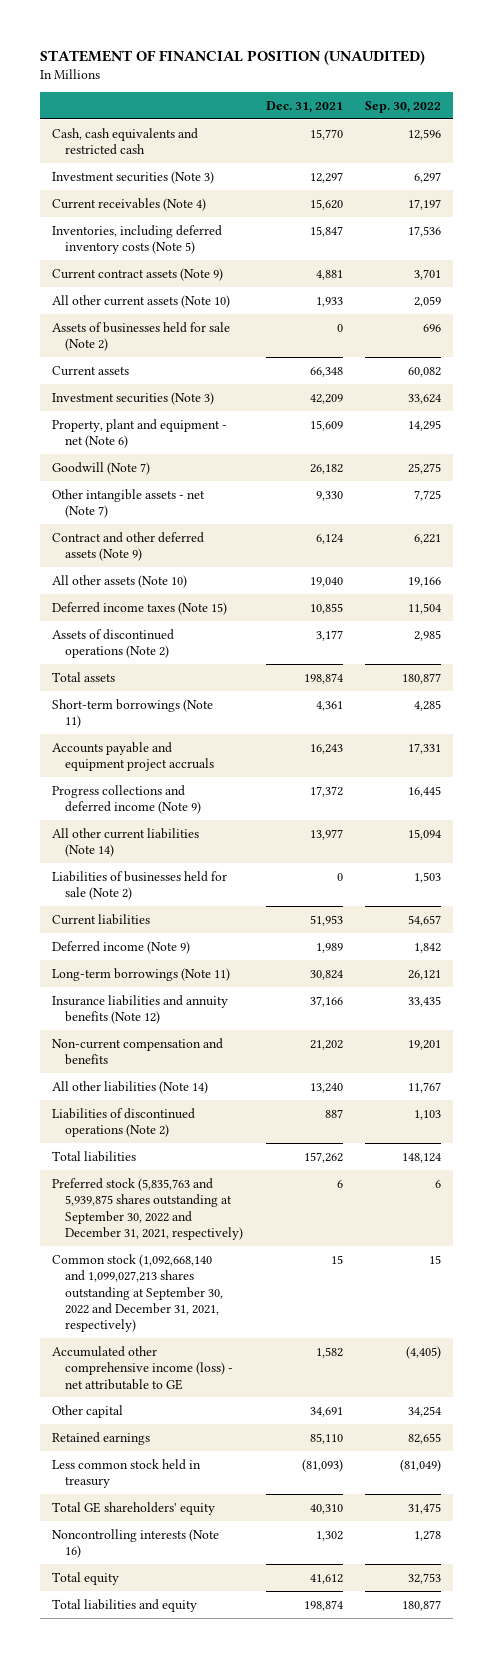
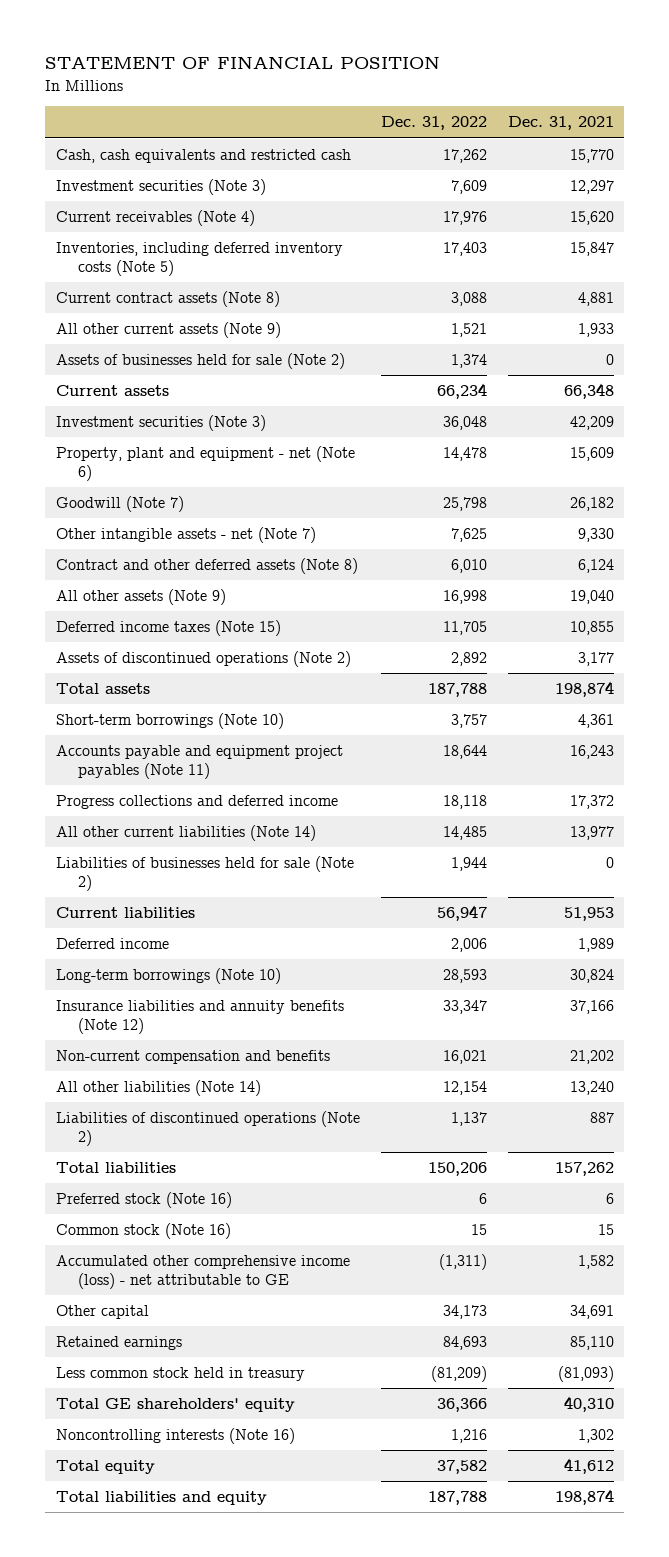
- STATEMENT OF FINANCIAL POSITION (UNAUDITED)
+ STATEMENT OF FINANCIAL POSITION
- | Dec. 31, 2021 | Sep. 30, 2022
+ | Dec. 31, 2022 | Dec. 31, 2021
- Current contract assets (Note 9) | 4,881 | 3,701
- All other current assets (Note 10) | 1,933 | 2,059
+ Current contract assets (Note 8) | 3,088 | 4,881
+ All other current assets (Note 9) | 1,521 | 1,933
- Contract and other deferred assets (Note 9) | 6,124 | 6,221
- All other assets (Note 10) | 19,040 | 19,166
+ Contract and other deferred assets (Note 8) | 6,010 | 6,124
+ All other assets (Note 9) | 16,998 | 19,040
- Short-term borrowings (Note 11) | 4,361 | 4,285
- Accounts payable and equipment project accruals | 16,243 | 17,331
- Progress collections and deferred income (Note 9) | 17,372 | 16,445
+ Short-term borrowings (Note 10) | 3,757 | 4,361
+ Accounts payable and equipment project payables (Note 11) | 18,644 | 16,243
+ Progress collections and deferred income | 18,118 | 17,372
- Deferred income (Note 9) | 1,989 | 1,842
- Long-term borrowings (Note 11) | 30,824 | 26,121
+ Deferred income | 2,006 | 1,989
+ Long-term borrowings (Note 10) | 28,593 | 30,824
- Preferred stock (5,835,763 and 5,939,875 shares outstanding at September 30, 2022 and December 31, 2021, respectively) | 6 | 6
- Common stock (1,092,668,140 and 1,099,027,213 shares outstanding at September 30, 2022 and December 31, 2021, respectively) | 15 | 15
+ Preferred stock (Note 16) | 6 | 6
+ Common stock (Note 16) | 15 | 15

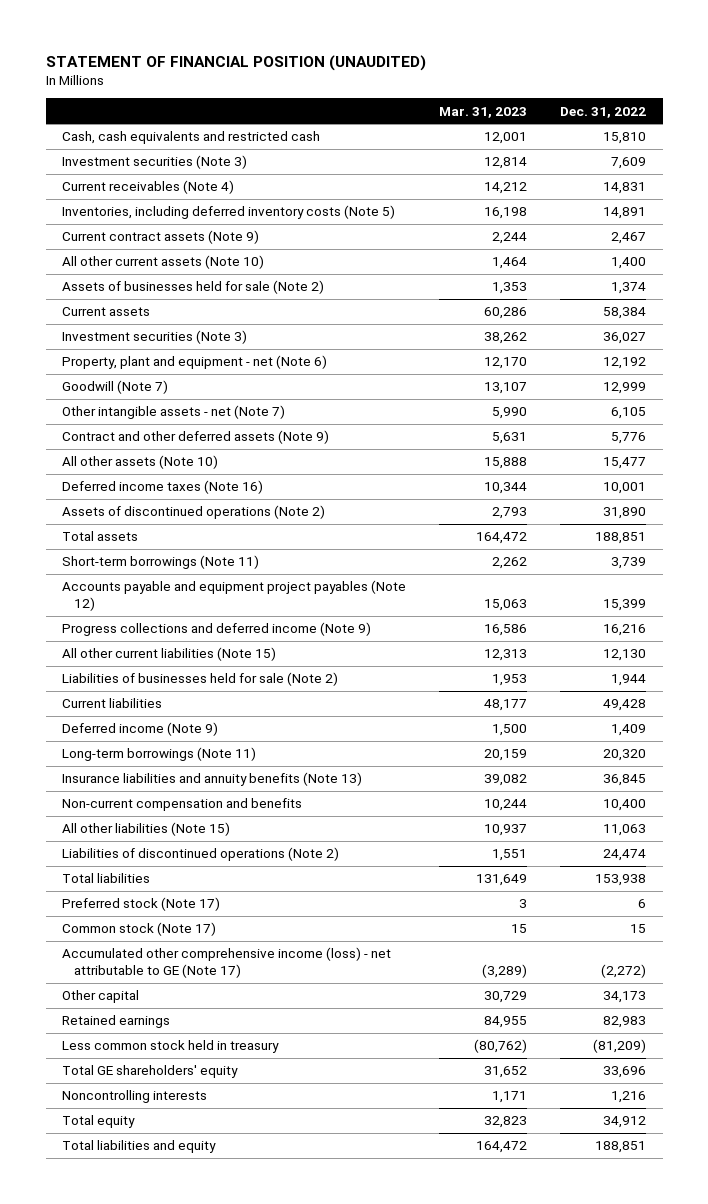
- STATEMENT OF FINANCIAL POSITION
+ STATEMENT OF FINANCIAL POSITION (UNAUDITED)
- | Dec. 31, 2022 | Dec. 31, 2021
+ | Mar. 31, 2023 | Dec. 31, 2022
- Cash, cash equivalents and restricted cash | 17,262 | 15,770
+ Cash, cash equivalents and restricted cash | 12,001 | 15,810
- Current receivables (Note 4) | 17,976 | 15,620
- Inventories, including deferred inventory costs (Note 5) | 17,403 | 15,847
- Current contract assets (Note 8) | 3,088 | 4,881
- All other current assets (Note 9) | 1,521 | 1,933
+ Current receivables (Note 4) | 14,212 | 14,831
+ Inventories, including deferred inventory costs (Note 5) | 16,198 | 14,891
+ Current contract assets (Note 9) | 2,244 | 2,467
+ All other current assets (Note 10) | 1,464 | 1,400
- Current assets | 66,234 | 66,348
- Investment securities (Note 3) | 36,048 | 42,209
- Property, plant and equipment - net (Note 6) | 14,478 | 15,609
- Goodwill (Note 7) | 25,798 | 26,182
- Other intangible assets - net (Note 7) | 7,625 | 9,330
- Contract and other deferred assets (Note 8) | 6,010 | 6,124
- All other assets (Note 9) | 16,998 | 19,040
- Deferred income taxes (Note 15) | 11,705 | 10,855
- Assets of discontinued operations (Note 2) | 2,892 | 3,177
- Total assets | 187,788 | 198,874
- Short-term borrowings (Note 10) | 3,757 | 4,361
- Accounts payable and equipment project payables (Note 11) | 18,644 | 16,243
- Progress collections and deferred income | 18,118 | 17,372
- All other current liabilities (Note 14) | 14,485 | 13,977
+ Current assets | 60,286 | 58,384
+ Investment securities (Note 3) | 38,262 | 36,027
+ Property, plant and equipment - net (Note 6) | 12,170 | 12,192
+ Goodwill (Note 7) | 13,107 | 12,999
+ Other intangible assets - net (Note 7) | 5,990 | 6,105
+ Contract and other deferred assets (Note 9) | 5,631 | 5,776
+ All other assets (Note 10) | 15,888 | 15,477
+ Deferred income taxes (Note 16) | 10,344 | 10,001
+ Assets of discontinued operations (Note 2) | 2,793 | 31,890
+ Total assets | 164,472 | 188,851
+ Short-term borrowings (Note 11) | 2,262 | 3,739
+ Accounts payable and equipment project payables (Note 12) | 15,063 | 15,399
+ Progress collections and deferred income (Note 9) | 16,586 | 16,216
+ All other current liabilities (Note 15) | 12,313 | 12,130
- Current liabilities | 56,947 | 51,953
- Deferred income | 2,006 | 1,989
- Long-term borrowings (Note 10) | 28,593 | 30,824
- Insurance liabilities and annuity benefits (Note 12) | 33,347 | 37,166
- Non-current compensation and benefits | 16,021 | 21,202
- All other liabilities (Note 14) | 12,154 | 13,240
- Liabilities of discontinued operations (Note 2) | 1,137 | 887
- Total liabilities | 150,206 | 157,262
- Preferred stock (Note 16) | 6 | 6
- Common stock (Note 16) | 15 | 15
- Accumulated other comprehensive income (loss) - net attributable to GE | (1,311) | 1,582
+ Current liabilities | 48,177 | 49,428
+ Deferred income (Note 9) | 1,500 | 1,409
+ Long-term borrowings (Note 11) | 20,159 | 20,320
+ Insurance liabilities and annuity benefits (Note 13) | 39,082 | 36,845
+ Non-current compensation and benefits | 10,244 | 10,400
+ All other liabilities (Note 15) | 10,937 | 11,063
+ Liabilities of discontinued operations (Note 2) | 1,551 | 24,474
+ Total liabilities | 131,649 | 153,938
+ Preferred stock (Note 17) | 3 | 6
+ Common stock (Note 17) | 15 | 15
+ Accumulated other comprehensive income (loss) - net attributable to GE (Note 17) | (3,289) | (2,272)
- Retained earnings | 84,693 | 85,110
+ Retained earnings | 84,955 | 82,983
- Total GE shareholders' equity | 36,366 | 40,310
- Noncontrolling interests (Note 16) | 1,216 | 1,302
- Total equity | 37,582 | 41,612
- Total liabilities and equity | 187,788 | 198,874
+ Total GE shareholders' equity | 31,652 | 33,696
+ Noncontrolling interests | 1,171 | 1,216
+ Total equity | 32,823 | 34,912
+ Total liabilities and equity | 164,472 | 188,851

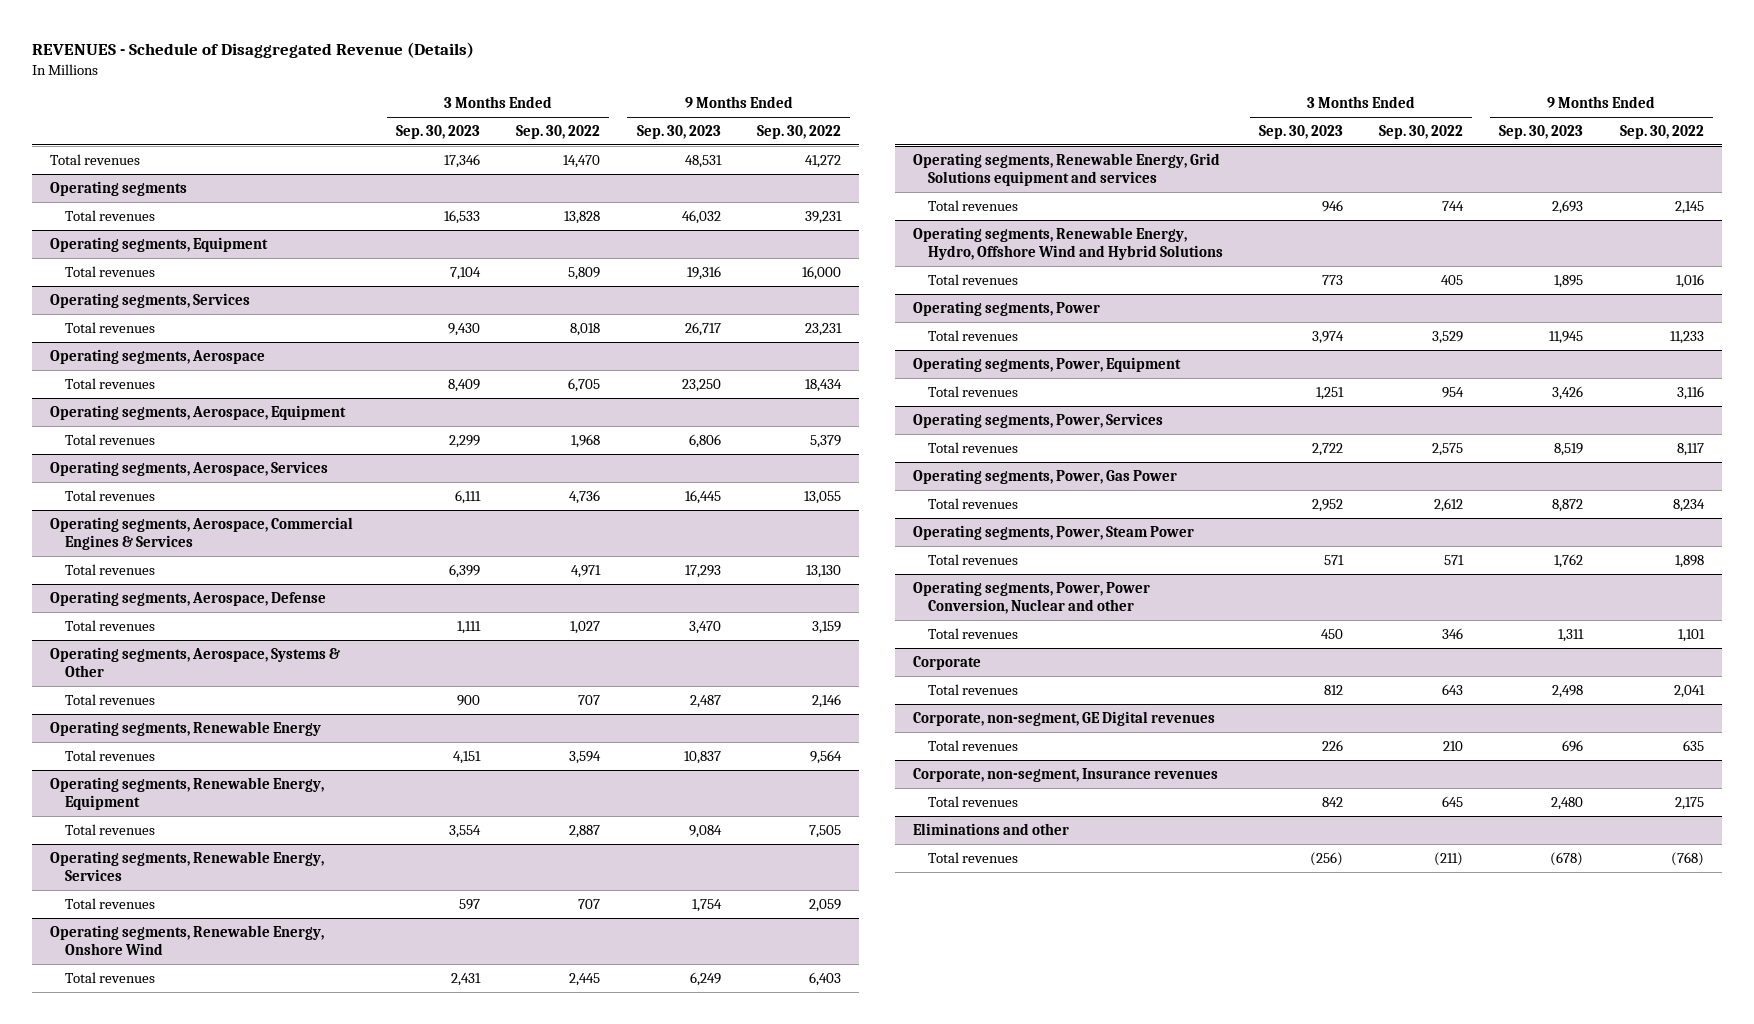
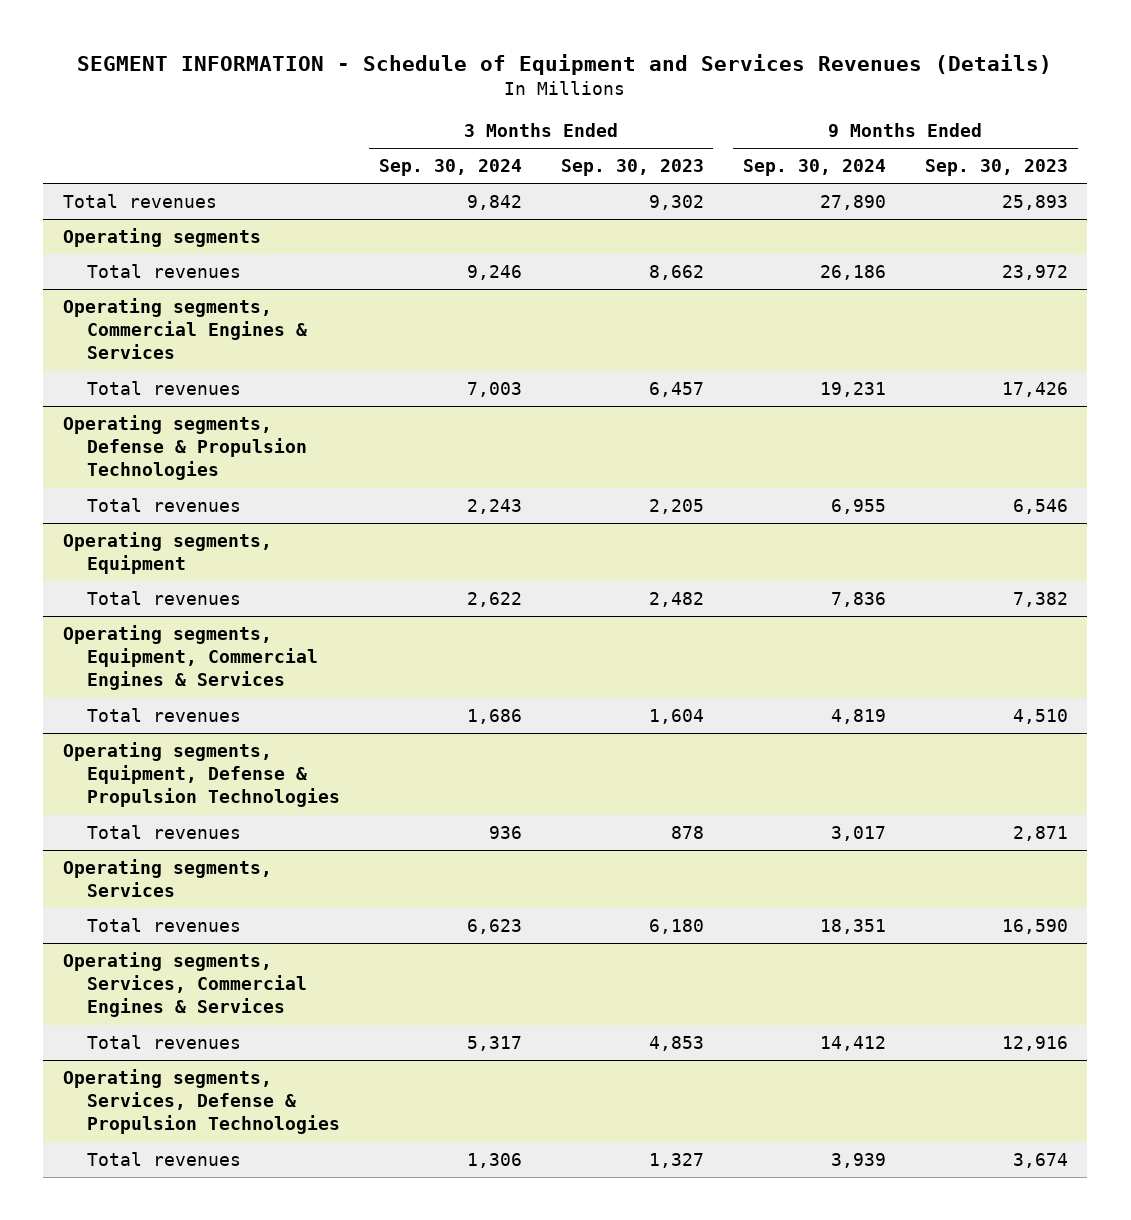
- REVENUES - Schedule of Disaggregated Revenue (Details)
+ SEGMENT INFORMATION - Schedule of Equipment and Services Revenues (Details)
- | 3 Months Ended Sep. 30, 2023 | 3 Months Ended Sep. 30, 2022 | 9 Months Ended Sep. 30, 2023 | 9 Months Ended Sep. 30, 2022
+ | 3 Months Ended Sep. 30, 2024 | 3 Months Ended Sep. 30, 2023 | 9 Months Ended Sep. 30, 2024 | 9 Months Ended Sep. 30, 2023
- Total revenues | 17,346 | 14,470 | 48,531 | 41,272
+ Total revenues | 9,842 | 9,302 | 27,890 | 25,893
@ Operating segments
- Total revenues | 16,533 | 13,828 | 46,032 | 39,231
+ Total revenues | 9,246 | 8,662 | 26,186 | 23,972
+ Operating segments, Commercial Engines & Services
+ Total revenues | 7,003 | 6,457 | 19,231 | 17,426
+ Operating segments, Defense & Propulsion Technologies
+ Total revenues | 2,243 | 2,205 | 6,955 | 6,546
@ Operating segments, Equipment
- Total revenues | 7,104 | 5,809 | 19,316 | 16,000
+ Total revenues | 2,622 | 2,482 | 7,836 | 7,382
+ Operating segments, Equipment, Commercial Engines & Services
+ Total revenues | 1,686 | 1,604 | 4,819 | 4,510
+ Operating segments, Equipment, Defense & Propulsion Technologies
+ Total revenues | 936 | 878 | 3,017 | 2,871
@ Operating segments, Services
- Total revenues | 9,430 | 8,018 | 26,717 | 23,231
- Operating segments, Aerospace
- Total revenues | 8,409 | 6,705 | 23,250 | 18,434
- Operating segments, Aerospace, Equipment
- Total revenues | 2,299 | 1,968 | 6,806 | 5,379
- Operating segments, Aerospace, Services
- Total revenues | 6,111 | 4,736 | 16,445 | 13,055
- Operating segments, Aerospace, Commercial Engines & Services
- Total revenues | 6,399 | 4,971 | 17,293 | 13,130
- Operating segments, Aerospace, Defense
- Total revenues | 1,111 | 1,027 | 3,470 | 3,159
- Operating segments, Aerospace, Systems & Other
- Total revenues | 900 | 707 | 2,487 | 2,146
- Operating segments, Renewable Energy
- Total revenues | 4,151 | 3,594 | 10,837 | 9,564
- Operating segments, Renewable Energy, Equipment
- Total revenues | 3,554 | 2,887 | 9,084 | 7,505
- Operating segments, Renewable Energy, Services
- Total revenues | 597 | 707 | 1,754 | 2,059
- Operating segments, Renewable Energy, Onshore Wind
- Total revenues | 2,431 | 2,445 | 6,249 | 6,403
- Operating segments, Renewable Energy, Grid Solutions equipment and services
- Total revenues | 946 | 744 | 2,693 | 2,145
- Operating segments, Renewable Energy, Hydro, Offshore Wind and Hybrid Solutions
- Total revenues | 773 | 405 | 1,895 | 1,016
- Operating segments, Power
- Total revenues | 3,974 | 3,529 | 11,945 | 11,233
- Operating segments, Power, Equipment
- Total revenues | 1,251 | 954 | 3,426 | 3,116
- Operating segments, Power, Services
- Total revenues | 2,722 | 2,575 | 8,519 | 8,117
- Operating segments, Power, Gas Power
- Total revenues | 2,952 | 2,612 | 8,872 | 8,234
- Operating segments, Power, Steam Power
- Total revenues | 571 | 571 | 1,762 | 1,898
- Operating segments, Power, Power Conversion, Nuclear and other
- Total revenues | 450 | 346 | 1,311 | 1,101
- Corporate
- Total revenues | 812 | 643 | 2,498 | 2,041
- Corporate, non-segment, GE Digital revenues
- Total revenues | 226 | 210 | 696 | 635
- Corporate, non-segment, Insurance revenues
- Total revenues | 842 | 645 | 2,480 | 2,175
- Eliminations and other
- Total revenues | (256) | (211) | (678) | (768)
@ Operating segments, Services
+ Total revenues | 6,623 | 6,180 | 18,351 | 16,590
+ Operating segments, Services, Commercial Engines & Services
+ Total revenues | 5,317 | 4,853 | 14,412 | 12,916
+ Operating segments, Services, Defense & Propulsion Technologies
+ Total revenues | 1,306 | 1,327 | 3,939 | 3,674

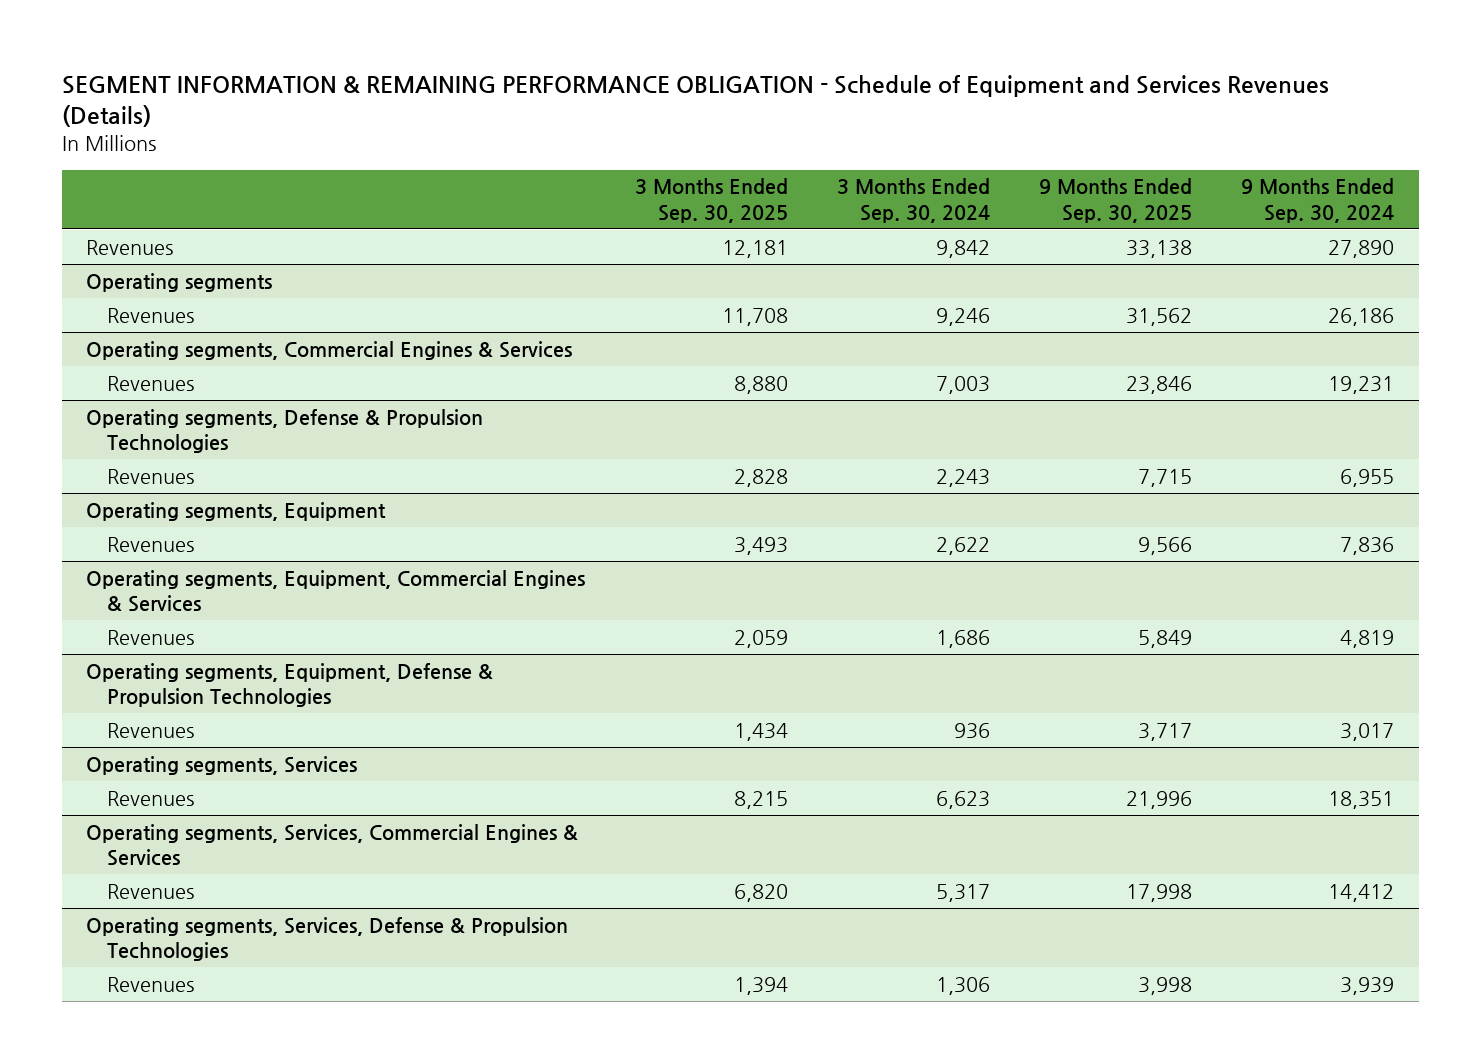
- SEGMENT INFORMATION - Schedule of Equipment and Services Revenues (Details)
+ SEGMENT INFORMATION & REMAINING PERFORMANCE OBLIGATION - Schedule of Equipment and Services Revenues (Details)
- | 3 Months Ended Sep. 30, 2024 | 3 Months Ended Sep. 30, 2023 | 9 Months Ended Sep. 30, 2024 | 9 Months Ended Sep. 30, 2023
+ | 3 Months Ended Sep. 30, 2025 | 3 Months Ended Sep. 30, 2024 | 9 Months Ended Sep. 30, 2025 | 9 Months Ended Sep. 30, 2024
- Total revenues | 9,842 | 9,302 | 27,890 | 25,893
+ Revenues | 12,181 | 9,842 | 33,138 | 27,890
@ Operating segments
- Total revenues | 9,246 | 8,662 | 26,186 | 23,972
+ Revenues | 11,708 | 9,246 | 31,562 | 26,186
@ Operating segments, Commercial Engines & Services
- Total revenues | 7,003 | 6,457 | 19,231 | 17,426
+ Revenues | 8,880 | 7,003 | 23,846 | 19,231
@ Operating segments, Defense & Propulsion Technologies
- Total revenues | 2,243 | 2,205 | 6,955 | 6,546
+ Revenues | 2,828 | 2,243 | 7,715 | 6,955
@ Operating segments, Equipment
- Total revenues | 2,622 | 2,482 | 7,836 | 7,382
+ Revenues | 3,493 | 2,622 | 9,566 | 7,836
@ Operating segments, Equipment, Commercial Engines & Services
- Total revenues | 1,686 | 1,604 | 4,819 | 4,510
+ Revenues | 2,059 | 1,686 | 5,849 | 4,819
@ Operating segments, Equipment, Defense & Propulsion Technologies
- Total revenues | 936 | 878 | 3,017 | 2,871
+ Revenues | 1,434 | 936 | 3,717 | 3,017
@ Operating segments, Services
- Total revenues | 6,623 | 6,180 | 18,351 | 16,590
+ Revenues | 8,215 | 6,623 | 21,996 | 18,351
@ Operating segments, Services, Commercial Engines & Services
- Total revenues | 5,317 | 4,853 | 14,412 | 12,916
+ Revenues | 6,820 | 5,317 | 17,998 | 14,412
@ Operating segments, Services, Defense & Propulsion Technologies
- Total revenues | 1,306 | 1,327 | 3,939 | 3,674
+ Revenues | 1,394 | 1,306 | 3,998 | 3,939

